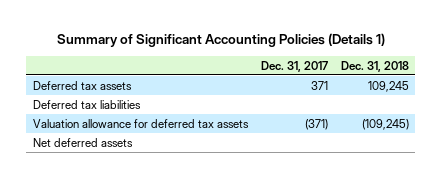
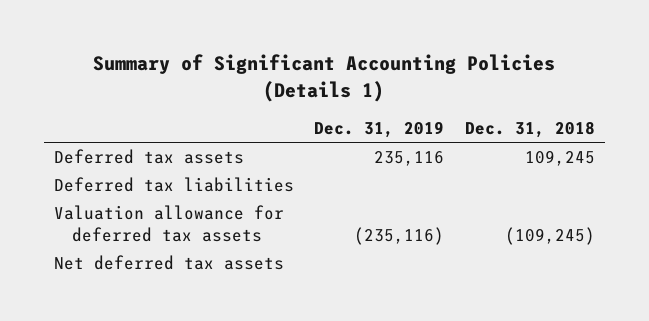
- | Dec. 31, 2017 | Dec. 31, 2018
+ | Dec. 31, 2019 | Dec. 31, 2018
- Net deferred assets
+ Net deferred tax assets

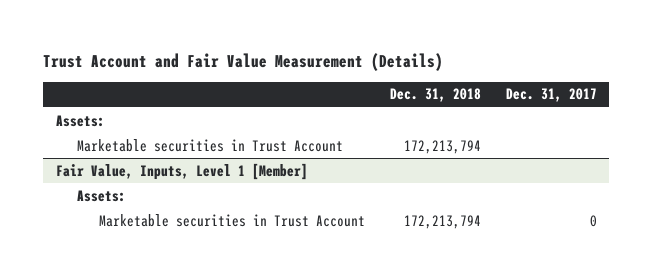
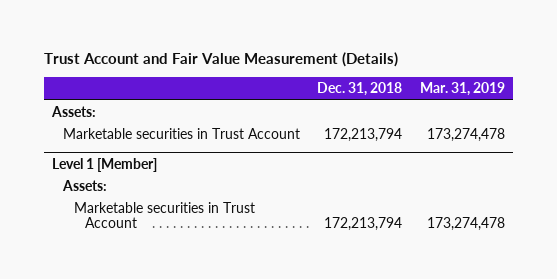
- | Dec. 31, 2018 | Dec. 31, 2017
+ | Dec. 31, 2018 | Mar. 31, 2019
- Fair Value, Inputs, Level 1 [Member]
+ Level 1 [Member]

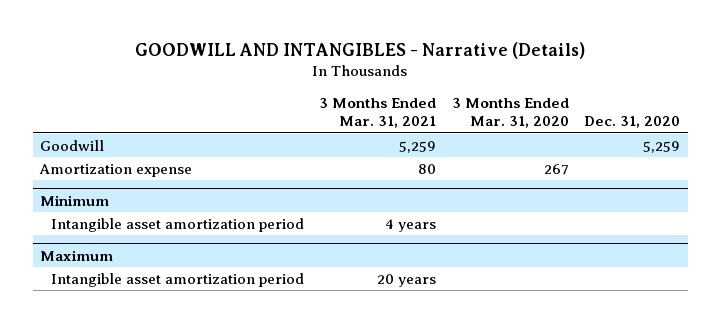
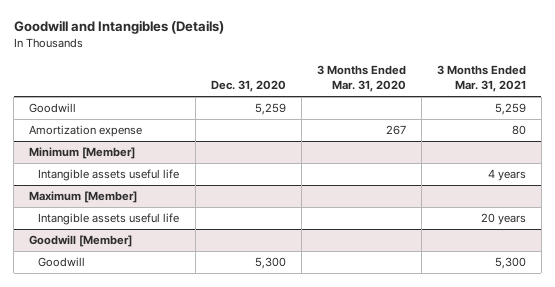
- GOODWILL AND INTANGIBLES - Narrative (Details)
+ Goodwill and Intangibles (Details)
- | 3 Months Ended Mar. 31, 2021 | 3 Months Ended Mar. 31, 2020 | Dec. 31, 2020
+ | Dec. 31, 2020 | 3 Months Ended Mar. 31, 2020 | 3 Months Ended Mar. 31, 2021
- Minimum
- Intangible asset amortization period | 4 years | |
- Maximum
- Intangible asset amortization period | 20 years | |
+ Minimum [Member]
+ Intangible assets useful life | | | 4 years
+ Maximum [Member]
+ Intangible assets useful life | | | 20 years
+ Goodwill [Member]
+ Goodwill | 5,300 | | 5,300

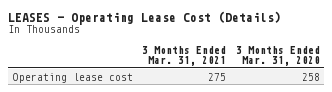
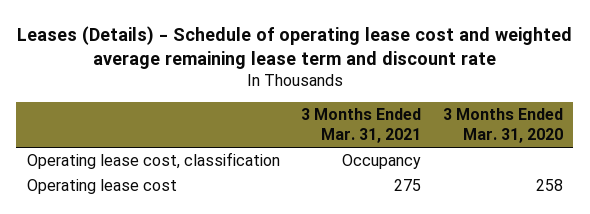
- LEASES - Operating Lease Cost (Details)
+ Leases (Details) - Schedule of operating lease cost and weighted average remaining lease term and discount rate
+ Operating lease cost, classification | Occupancy |

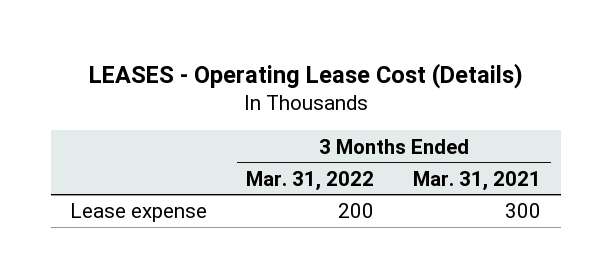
- Leases (Details) - Schedule of operating lease cost and weighted average remaining lease term and discount rate
+ LEASES - Operating Lease Cost (Details)
- | 3 Months Ended Mar. 31, 2021 | 3 Months Ended Mar. 31, 2020
+ | 3 Months Ended Mar. 31, 2022 | 3 Months Ended Mar. 31, 2021
- Operating lease cost, classification | Occupancy |
- Operating lease cost | 275 | 258
+ Lease expense | 200 | 300

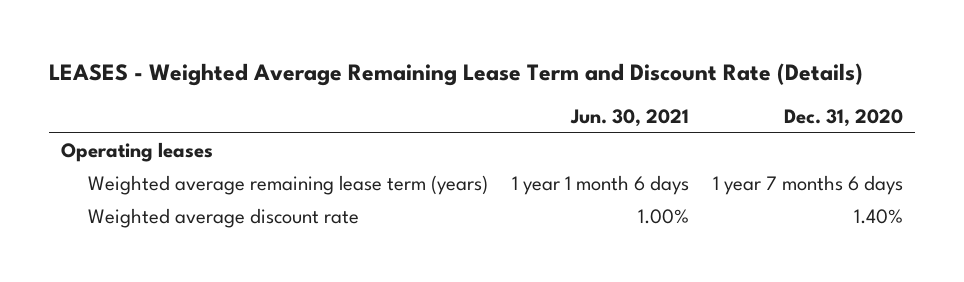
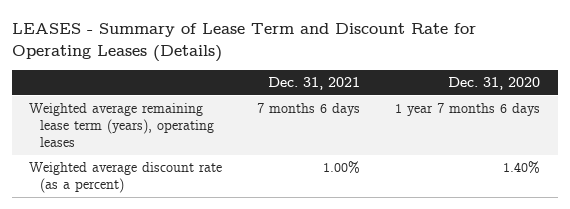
- LEASES - Weighted Average Remaining Lease Term and Discount Rate (Details)
+ LEASES - Summary of Lease Term and Discount Rate for Operating Leases (Details)
- | Jun. 30, 2021 | Dec. 31, 2020
+ | Dec. 31, 2021 | Dec. 31, 2020
- Operating leases
- Weighted average remaining lease term (years) | 1 year 1 month 6 days | 1 year 7 months 6 days
- Weighted average discount rate | 1.00% | 1.40%
+ Weighted average remaining lease term (years), operating leases | 7 months 6 days | 1 year 7 months 6 days
+ Weighted average discount rate (as a percent) | 1.00% | 1.40%

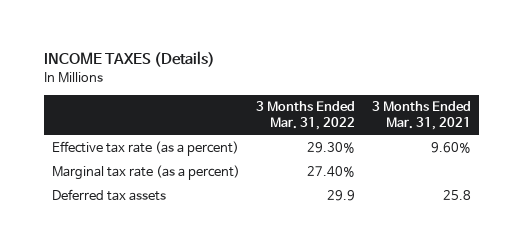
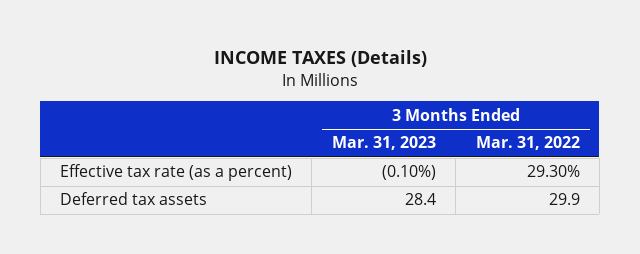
- | 3 Months Ended Mar. 31, 2022 | 3 Months Ended Mar. 31, 2021
+ | 3 Months Ended Mar. 31, 2023 | 3 Months Ended Mar. 31, 2022
- Marginal tax rate (as a percent) | 27.40% |

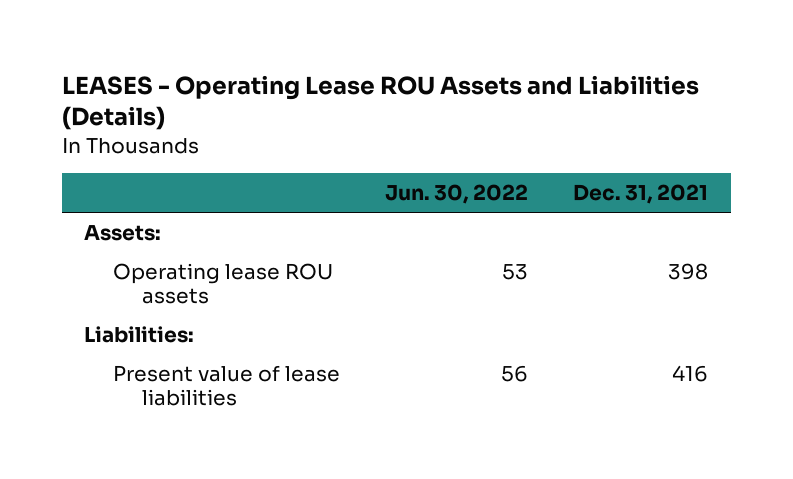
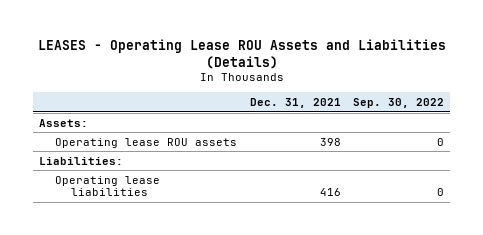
- | Jun. 30, 2022 | Dec. 31, 2021
+ | Dec. 31, 2021 | Sep. 30, 2022
- Present value of lease liabilities | 56 | 416
+ Operating lease liabilities | 416 | 0

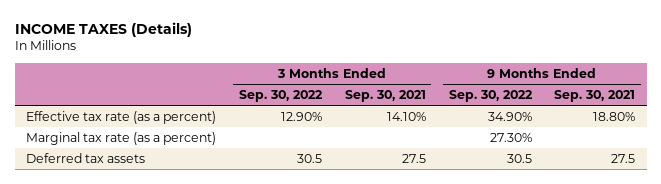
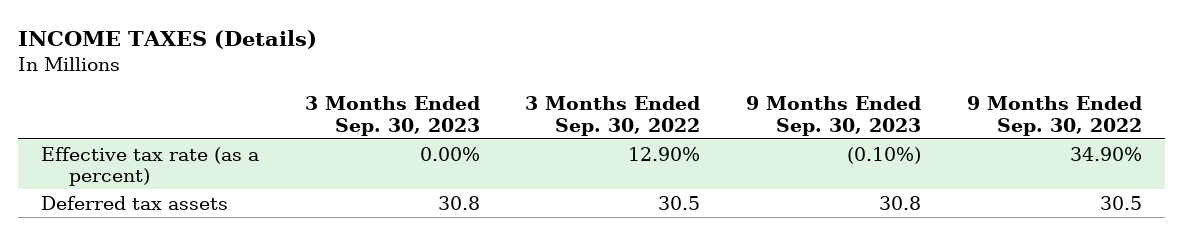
- | 3 Months Ended Sep. 30, 2022 | 3 Months Ended Sep. 30, 2021 | 9 Months Ended Sep. 30, 2022 | 9 Months Ended Sep. 30, 2021
+ | 3 Months Ended Sep. 30, 2023 | 3 Months Ended Sep. 30, 2022 | 9 Months Ended Sep. 30, 2023 | 9 Months Ended Sep. 30, 2022
- Marginal tax rate (as a percent) | | | 27.30% |

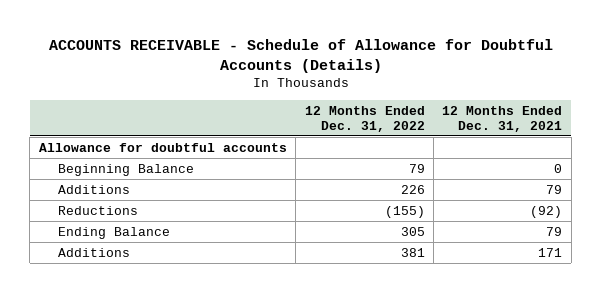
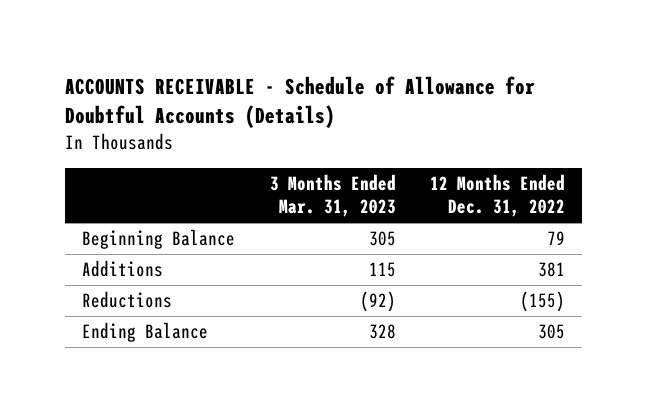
- | 12 Months Ended Dec. 31, 2022 | 12 Months Ended Dec. 31, 2021
+ | 3 Months Ended Mar. 31, 2023 | 12 Months Ended Dec. 31, 2022
- Allowance for doubtful accounts
- Additions | 226 | 79
moved up: Additions | 115 | 381

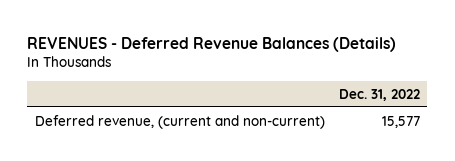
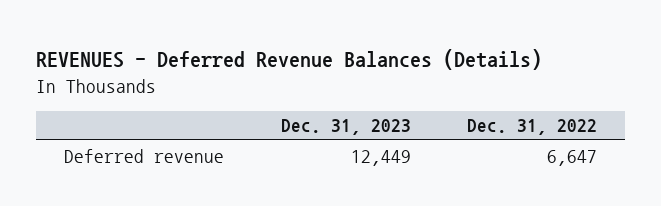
- | Dec. 31, 2022
+ | Dec. 31, 2023 | Dec. 31, 2022
- Deferred revenue, (current and non-current) | 15,577
+ Deferred revenue | 12,449 | 6,647

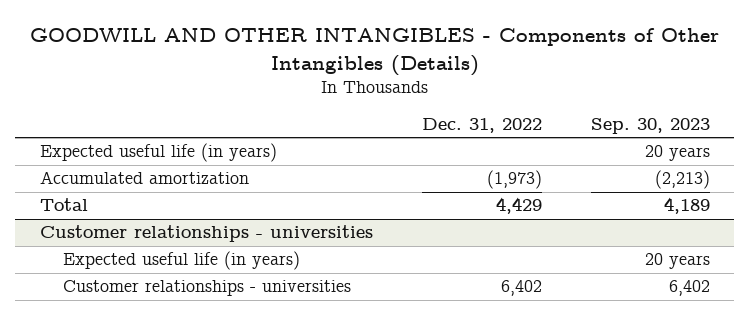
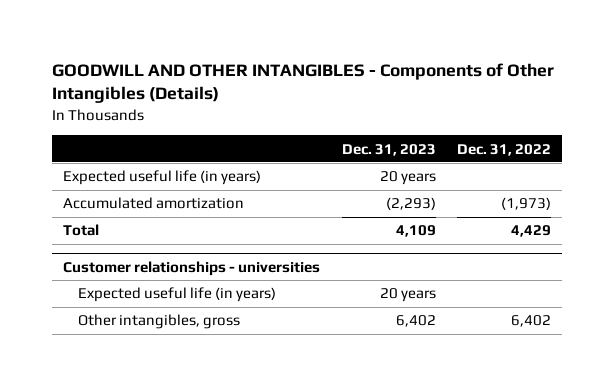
- | Dec. 31, 2022 | Sep. 30, 2023
+ | Dec. 31, 2023 | Dec. 31, 2022
@ Customer relationships - universities
- Customer relationships - universities | 6,402 | 6,402
+ Other intangibles, gross | 6,402 | 6,402

